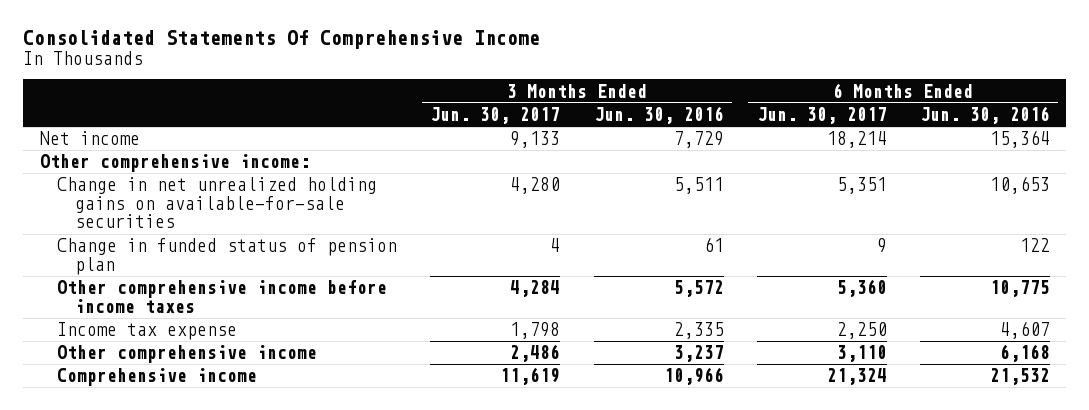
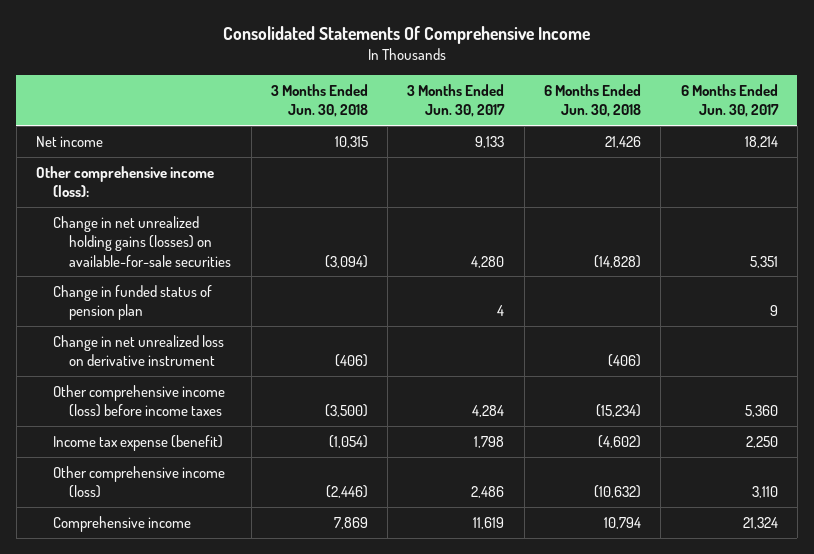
- | 3 Months Ended Jun. 30, 2017 | 3 Months Ended Jun. 30, 2016 | 6 Months Ended Jun. 30, 2017 | 6 Months Ended Jun. 30, 2016
+ | 3 Months Ended Jun. 30, 2018 | 3 Months Ended Jun. 30, 2017 | 6 Months Ended Jun. 30, 2018 | 6 Months Ended Jun. 30, 2017
- Other comprehensive income:
- Change in net unrealized holding gains on available-for-sale securities | 4,280 | 5,511 | 5,351 | 10,653
+ Other comprehensive income (loss):
+ Change in net unrealized holding gains (losses) on available-for-sale securities | (3,094) | 4,280 | (14,828) | 5,351
- Other comprehensive income before income taxes | 4,284 | 5,572 | 5,360 | 10,775
- Income tax expense | 1,798 | 2,335 | 2,250 | 4,607
- Other comprehensive income | 2,486 | 3,237 | 3,110 | 6,168
+ Change in net unrealized loss on derivative instrument | (406) | | (406) |
+ Other comprehensive income (loss) before income taxes | (3,500) | 4,284 | (15,234) | 5,360
+ Income tax expense (benefit) | (1,054) | 1,798 | (4,602) | 2,250
+ Other comprehensive income (loss) | (2,446) | 2,486 | (10,632) | 3,110

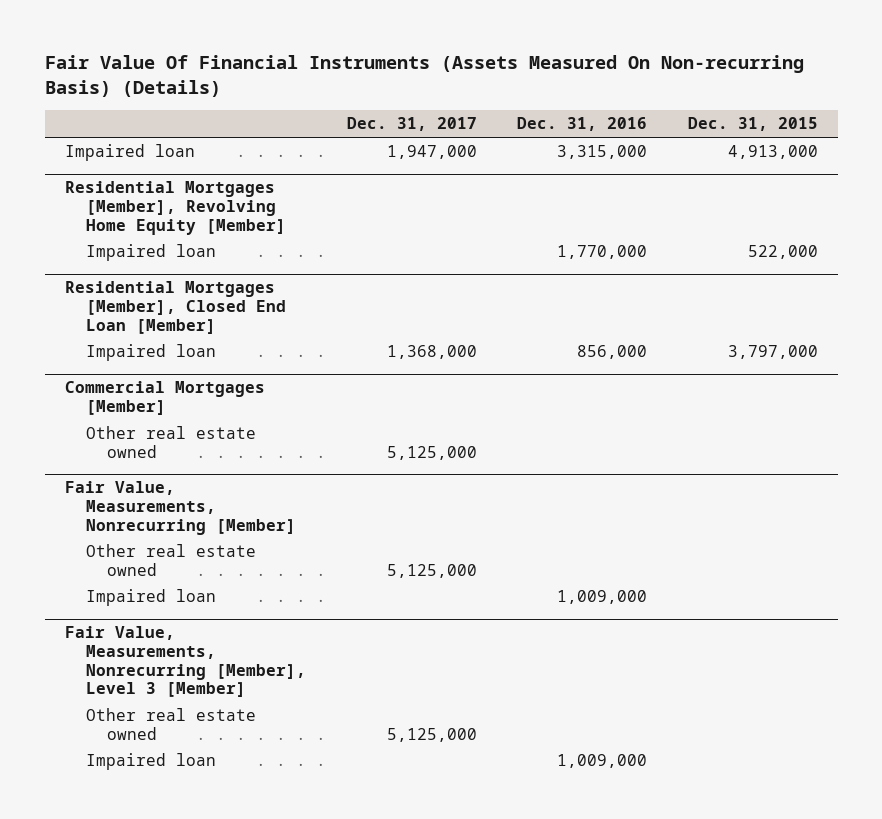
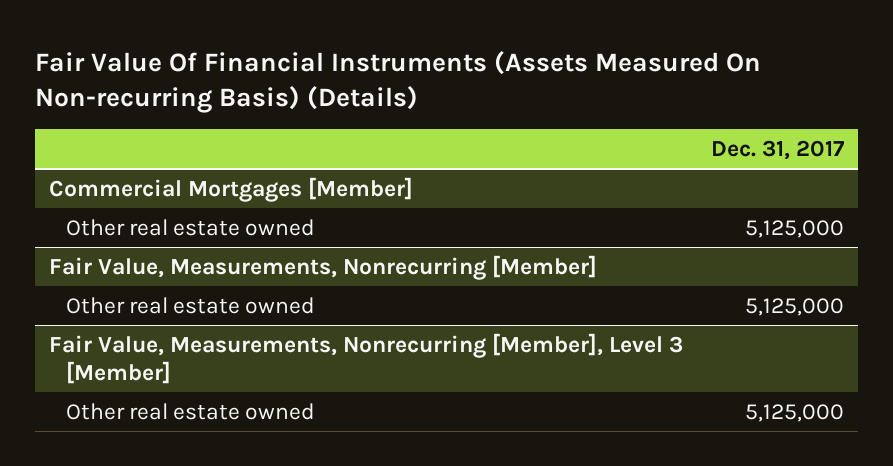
- | Dec. 31, 2017 | Dec. 31, 2016 | Dec. 31, 2015
+ | Dec. 31, 2017
- Impaired loan | 1,947,000 | 3,315,000 | 4,913,000
- Residential Mortgages [Member], Revolving Home Equity [Member]
- Impaired loan | | 1,770,000 | 522,000
- Residential Mortgages [Member], Closed End Loan [Member]
- Impaired loan | 1,368,000 | 856,000 | 3,797,000
@ Fair Value, Measurements, Nonrecurring [Member]
- Impaired loan | | 1,009,000 |
@ Fair Value, Measurements, Nonrecurring [Member], Level 3 [Member]
- Impaired loan | | 1,009,000 |

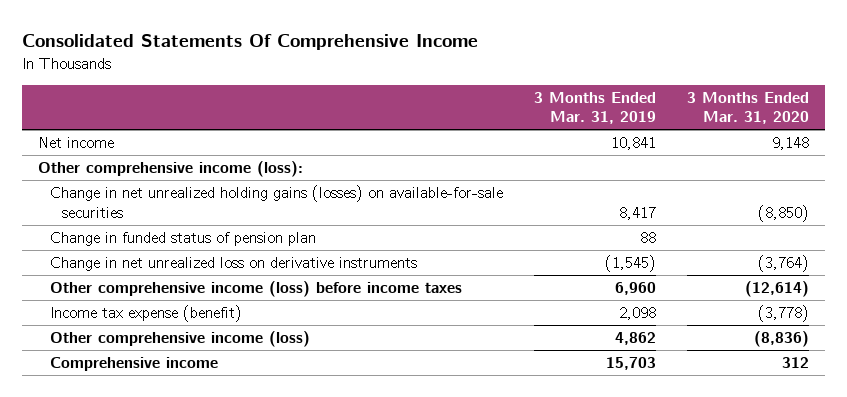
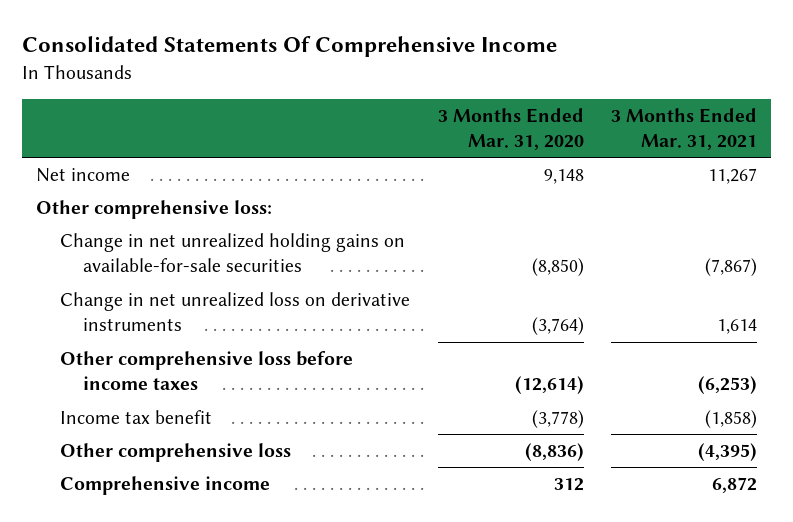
- | 3 Months Ended Mar. 31, 2019 | 3 Months Ended Mar. 31, 2020
+ | 3 Months Ended Mar. 31, 2020 | 3 Months Ended Mar. 31, 2021
- Other comprehensive income (loss):
- Change in net unrealized holding gains (losses) on available-for-sale securities | 8,417 | (8,850)
- Change in funded status of pension plan | 88 |
+ Other comprehensive loss:
+ Change in net unrealized holding gains on available-for-sale securities | (8,850) | (7,867)
- Other comprehensive income (loss) before income taxes | 6,960 | (12,614)
- Income tax expense (benefit) | 2,098 | (3,778)
- Other comprehensive income (loss) | 4,862 | (8,836)
+ Other comprehensive loss before income taxes | (12,614) | (6,253)
+ Income tax benefit | (3,778) | (1,858)
+ Other comprehensive loss | (8,836) | (4,395)

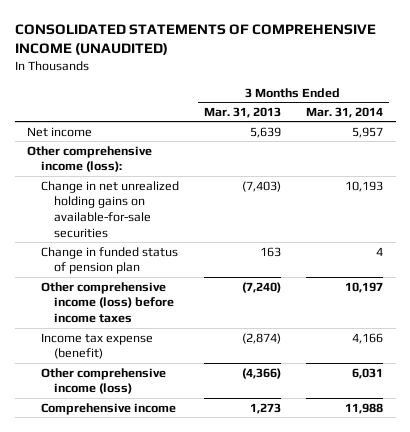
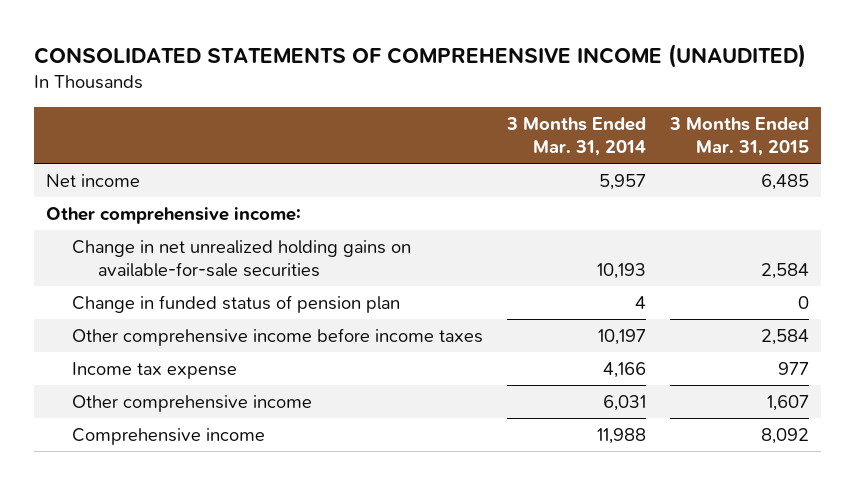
- | 3 Months Ended Mar. 31, 2013 | 3 Months Ended Mar. 31, 2014
+ | 3 Months Ended Mar. 31, 2014 | 3 Months Ended Mar. 31, 2015
- Other comprehensive income (loss):
+ Other comprehensive income:
- Other comprehensive income (loss) before income taxes | (7,240) | 10,197
- Income tax expense (benefit) | (2,874) | 4,166
- Other comprehensive income (loss) | (4,366) | 6,031
+ Other comprehensive income before income taxes | 10,197 | 2,584
+ Income tax expense | 4,166 | 977
+ Other comprehensive income | 6,031 | 1,607

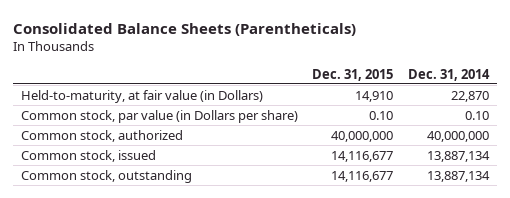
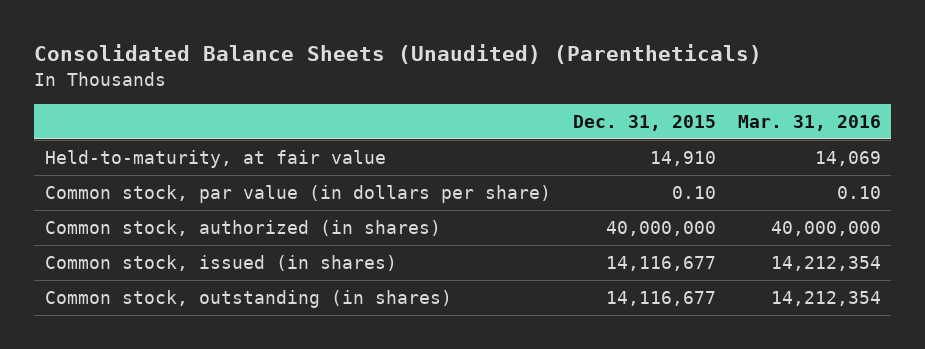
- Consolidated Balance Sheets (Parentheticals)
+ Consolidated Balance Sheets (Unaudited) (Parentheticals)
- | Dec. 31, 2015 | Dec. 31, 2014
+ | Dec. 31, 2015 | Mar. 31, 2016
- Held-to-maturity, at fair value (in Dollars) | 14,910 | 22,870
- Common stock, par value (in Dollars per share) | 0.10 | 0.10
- Common stock, authorized | 40,000,000 | 40,000,000
- Common stock, issued | 14,116,677 | 13,887,134
- Common stock, outstanding | 14,116,677 | 13,887,134
+ Held-to-maturity, at fair value | 14,910 | 14,069
+ Common stock, par value (in dollars per share) | 0.10 | 0.10
+ Common stock, authorized (in shares) | 40,000,000 | 40,000,000
+ Common stock, issued (in shares) | 14,116,677 | 14,212,354
+ Common stock, outstanding (in shares) | 14,116,677 | 14,212,354

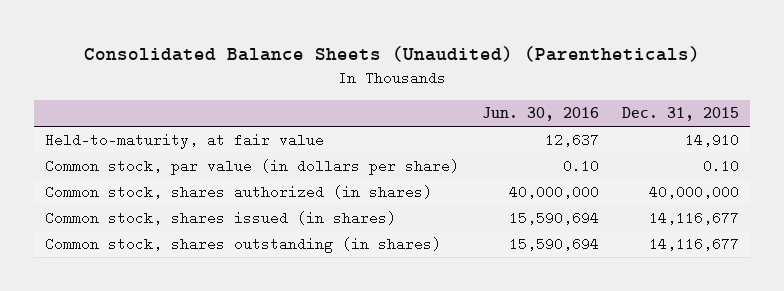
- | Dec. 31, 2015 | Mar. 31, 2016
+ | Jun. 30, 2016 | Dec. 31, 2015
- Common stock, authorized (in shares) | 40,000,000 | 40,000,000
- Common stock, issued (in shares) | 14,116,677 | 14,212,354
- Common stock, outstanding (in shares) | 14,116,677 | 14,212,354
+ Common stock, shares authorized (in shares) | 40,000,000 | 40,000,000
+ Common stock, shares issued (in shares) | 15,590,694 | 14,116,677
+ Common stock, shares outstanding (in shares) | 15,590,694 | 14,116,677

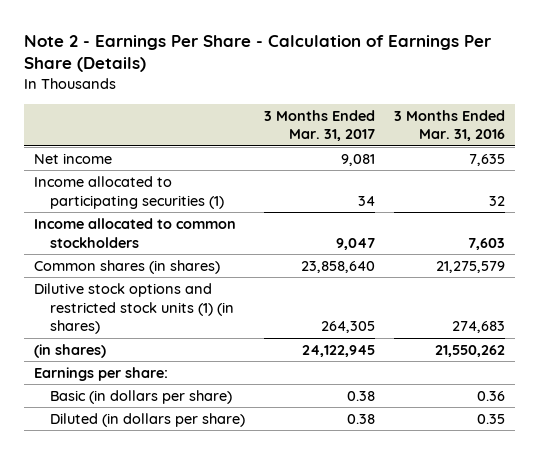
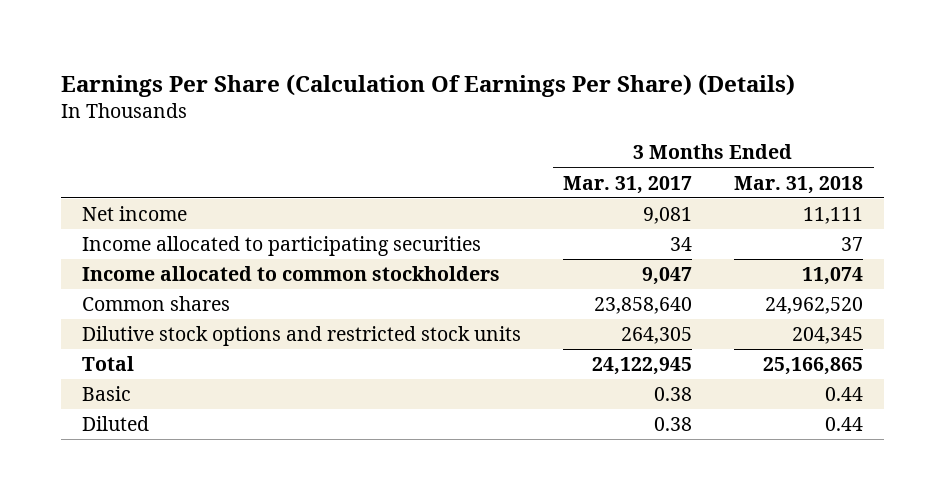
- Note 2 - Earnings Per Share - Calculation of Earnings Per Share (Details)
+ Earnings Per Share (Calculation Of Earnings Per Share) (Details)
- | 3 Months Ended Mar. 31, 2017 | 3 Months Ended Mar. 31, 2016
+ | 3 Months Ended Mar. 31, 2017 | 3 Months Ended Mar. 31, 2018
- Income allocated to participating securities (1) | 34 | 32
+ Income allocated to participating securities | 34 | 37
- Common shares (in shares) | 23,858,640 | 21,275,579
- Dilutive stock options and restricted stock units (1) (in shares) | 264,305 | 274,683
- (in shares) | 24,122,945 | 21,550,262
- Earnings per share:
- Basic (in dollars per share) | 0.38 | 0.36
- Diluted (in dollars per share) | 0.38 | 0.35
+ Common shares | 23,858,640 | 24,962,520
+ Dilutive stock options and restricted stock units | 264,305 | 204,345
+ Total | 24,122,945 | 25,166,865
+ Basic | 0.38 | 0.44
+ Diluted | 0.38 | 0.44

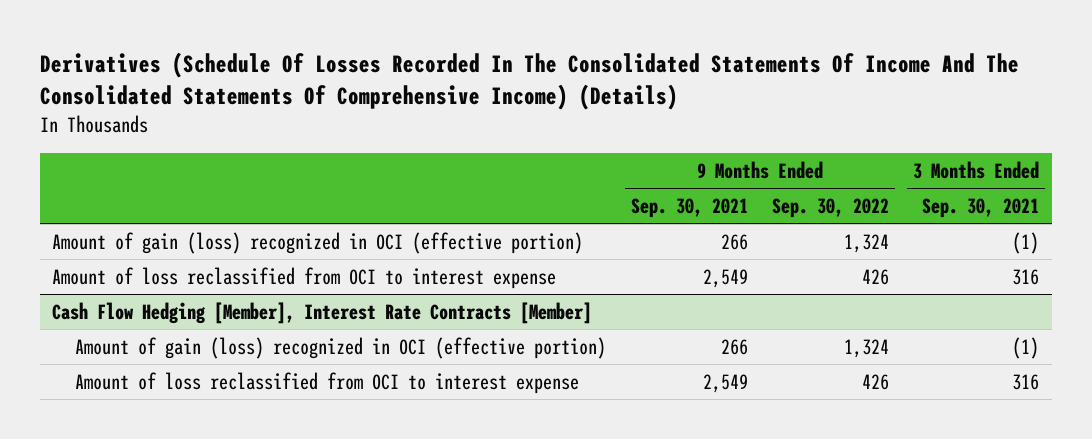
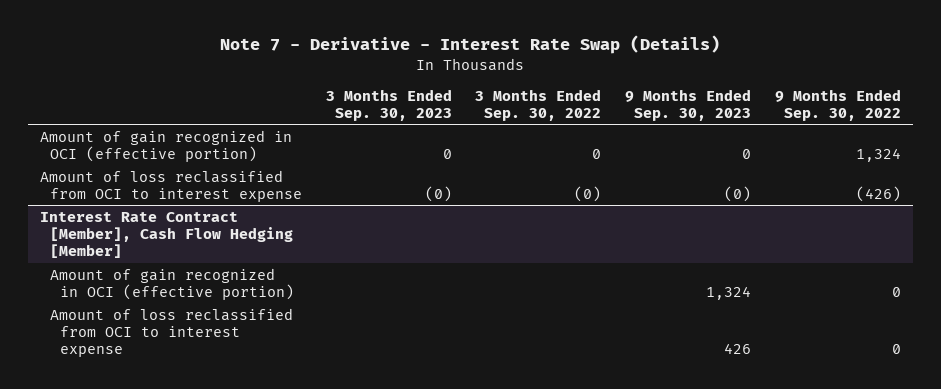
- Derivatives (Schedule Of Losses Recorded In The Consolidated Statements Of Income And The Consolidated Statements Of Comprehensive Income) (Details)
+ Note 7 - Derivative - Interest Rate Swap (Details)
- | 9 Months Ended Sep. 30, 2021 | 9 Months Ended Sep. 30, 2022 | 3 Months Ended Sep. 30, 2021
+ | 3 Months Ended Sep. 30, 2023 | 3 Months Ended Sep. 30, 2022 | 9 Months Ended Sep. 30, 2023 | 9 Months Ended Sep. 30, 2022
- Amount of gain (loss) recognized in OCI (effective portion) | 266 | 1,324 | (1)
- Amount of loss reclassified from OCI to interest expense | 2,549 | 426 | 316
- Cash Flow Hedging [Member], Interest Rate Contracts [Member]
- Amount of gain (loss) recognized in OCI (effective portion) | 266 | 1,324 | (1)
- Amount of loss reclassified from OCI to interest expense | 2,549 | 426 | 316
+ Amount of gain recognized in OCI (effective portion) | 0 | 0 | 0 | 1,324
+ Amount of loss reclassified from OCI to interest expense | (0) | (0) | (0) | (426)
+ Interest Rate Contract [Member], Cash Flow Hedging [Member]
+ Amount of gain recognized in OCI (effective portion) | | | 1,324 | 0
+ Amount of loss reclassified from OCI to interest expense | | | 426 | 0

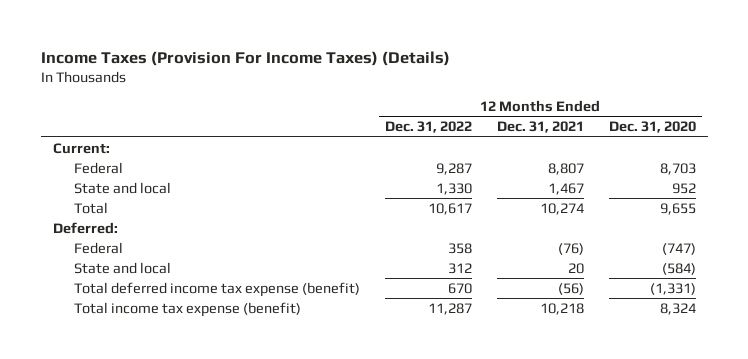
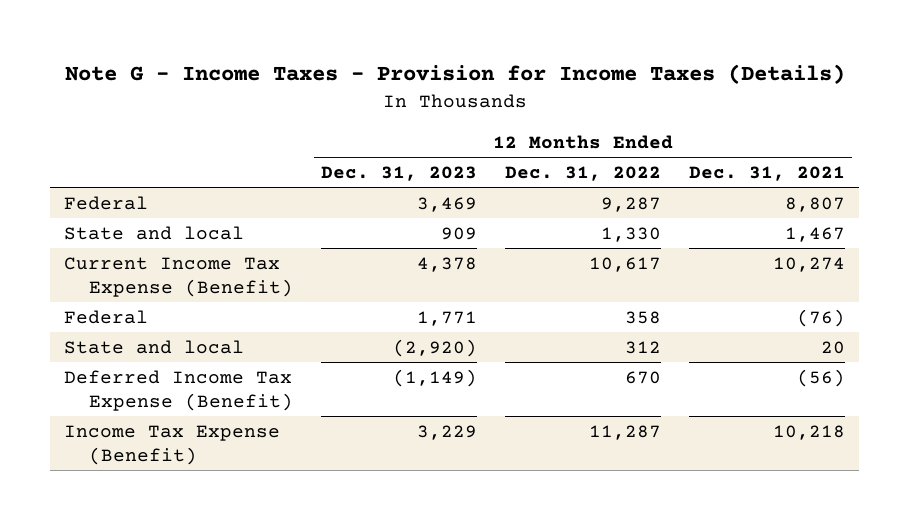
- Income Taxes (Provision For Income Taxes) (Details)
+ Note G - Income Taxes - Provision for Income Taxes (Details)
- | 12 Months Ended Dec. 31, 2022 | 12 Months Ended Dec. 31, 2021 | 12 Months Ended Dec. 31, 2020
+ | 12 Months Ended Dec. 31, 2023 | 12 Months Ended Dec. 31, 2022 | 12 Months Ended Dec. 31, 2021
- Current:
- Total | 10,617 | 10,274 | 9,655
- Deferred:
+ Current Income Tax Expense (Benefit) | 4,378 | 10,617 | 10,274
- Total deferred income tax expense (benefit) | 670 | (56) | (1,331)
- Total income tax expense (benefit) | 11,287 | 10,218 | 8,324
+ Deferred Income Tax Expense (Benefit) | (1,149) | 670 | (56)
+ Income Tax Expense (Benefit) | 3,229 | 11,287 | 10,218

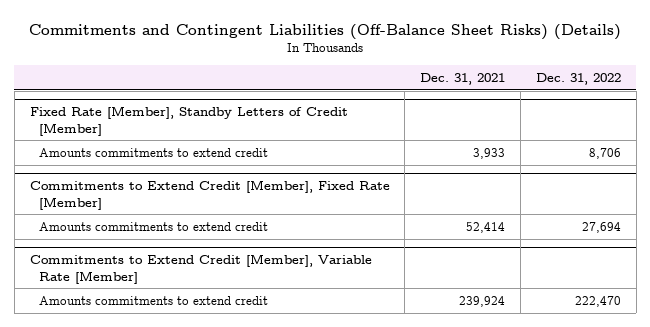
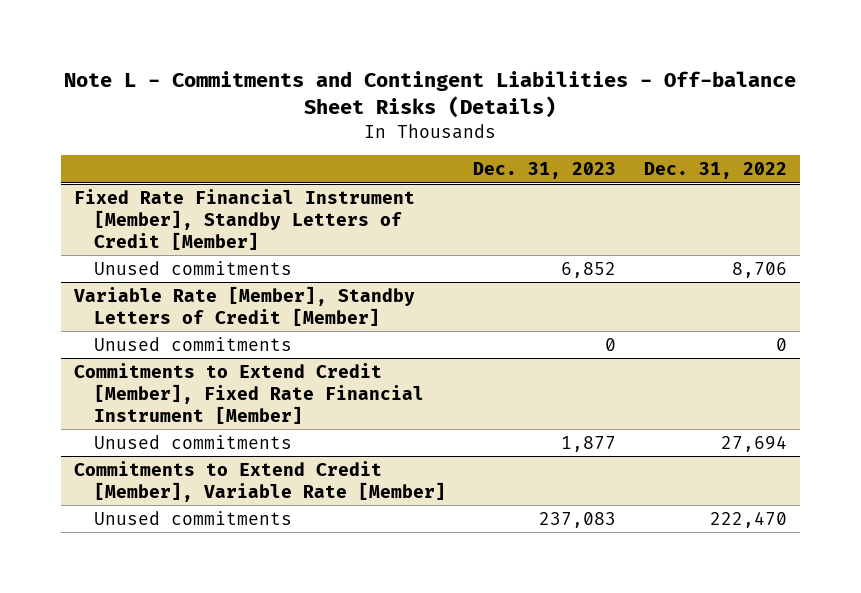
- Commitments and Contingent Liabilities (Off-Balance Sheet Risks) (Details)
+ Note L - Commitments and Contingent Liabilities - Off-balance Sheet Risks (Details)
- | Dec. 31, 2021 | Dec. 31, 2022
+ | Dec. 31, 2023 | Dec. 31, 2022
- Fixed Rate [Member], Standby Letters of Credit [Member]
- Amounts commitments to extend credit | 3,933 | 8,706
- Commitments to Extend Credit [Member], Fixed Rate [Member]
- Amounts commitments to extend credit | 52,414 | 27,694
+ Fixed Rate Financial Instrument [Member], Standby Letters of Credit [Member]
+ Unused commitments | 6,852 | 8,706
+ Variable Rate [Member], Standby Letters of Credit [Member]
+ Unused commitments | 0 | 0
+ Commitments to Extend Credit [Member], Fixed Rate Financial Instrument [Member]
+ Unused commitments | 1,877 | 27,694
@ Commitments to Extend Credit [Member], Variable Rate [Member]
- Amounts commitments to extend credit | 239,924 | 222,470
+ Unused commitments | 237,083 | 222,470

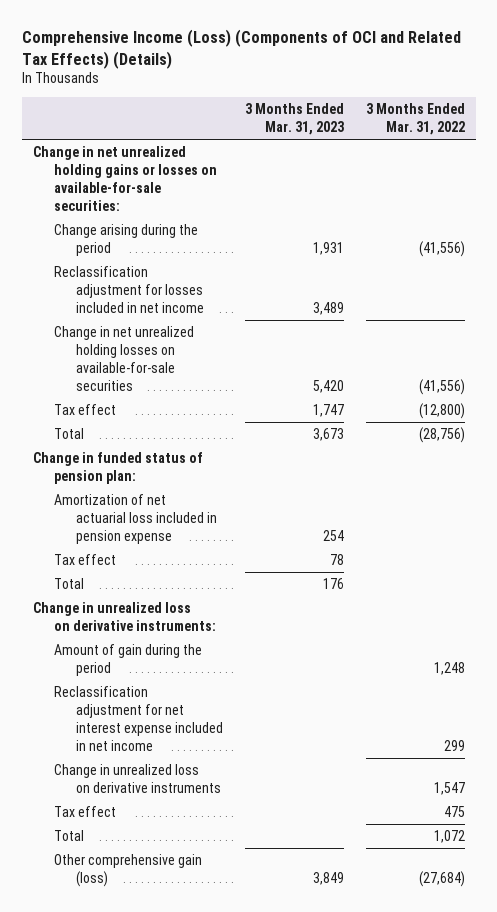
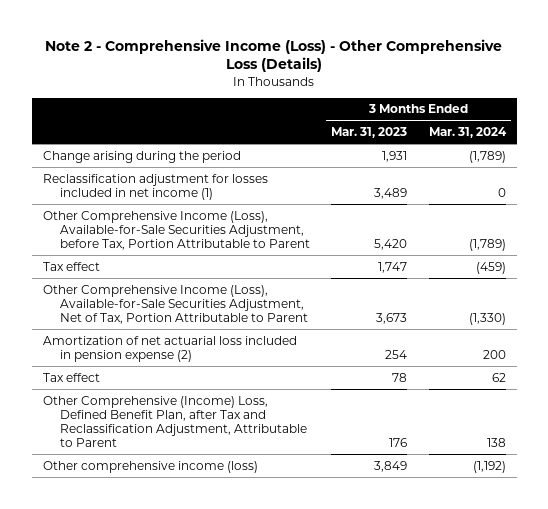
- Comprehensive Income (Loss) (Components of OCI and Related Tax Effects) (Details)
+ Note 2 - Comprehensive Income (Loss) - Other Comprehensive Loss (Details)
- | 3 Months Ended Mar. 31, 2023 | 3 Months Ended Mar. 31, 2022
+ | 3 Months Ended Mar. 31, 2023 | 3 Months Ended Mar. 31, 2024
- Change in net unrealized holding gains or losses on available-for-sale securities:
- Reclassification adjustment for losses included in net income | 3,489 |
- Change in net unrealized holding losses on available-for-sale securities | 5,420 | (41,556)
+ Reclassification adjustment for losses included in net income (1) | 3,489 | 0
+ Other Comprehensive Income (Loss), Available-for-Sale Securities Adjustment, before Tax, Portion Attributable to Parent | 5,420 | (1,789)
- Total | 3,673 | (28,756)
- Change in funded status of pension plan:
- Amortization of net actuarial loss included in pension expense | 254 |
+ Other Comprehensive Income (Loss), Available-for-Sale Securities Adjustment, Net of Tax, Portion Attributable to Parent | 3,673 | (1,330)
+ Amortization of net actuarial loss included in pension expense (2) | 254 | 200
- Total | 176 |
- Change in unrealized loss on derivative instruments:
- Amount of gain during the period | | 1,248
- Reclassification adjustment for net interest expense included in net income | | 299
- Change in unrealized loss on derivative instruments | | 1,547
- Tax effect | | 475
- Total | | 1,072
- Other comprehensive gain (loss) | 3,849 | (27,684)
+ Other Comprehensive (Income) Loss, Defined Benefit Plan, after Tax and Reclassification Adjustment, Attributable to Parent | 176 | 138
+ Other comprehensive income (loss) | 3,849 | (1,192)

